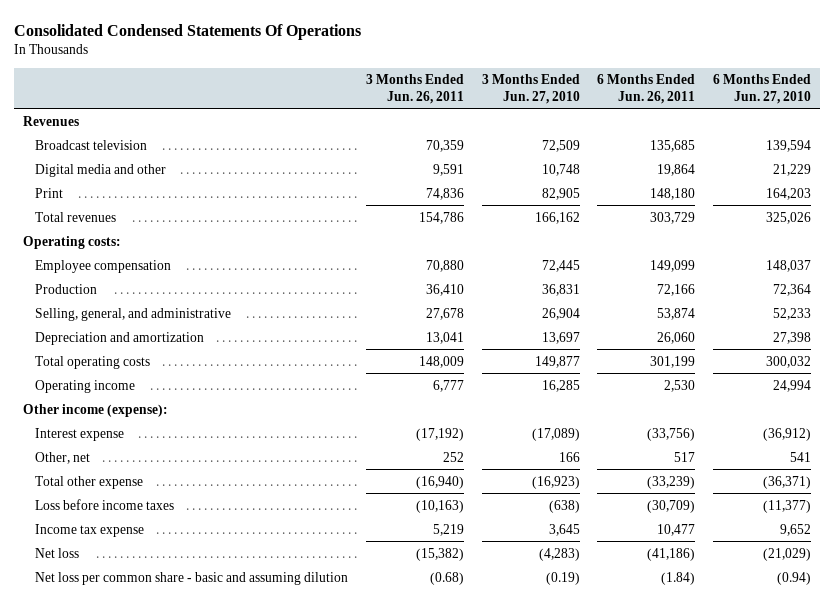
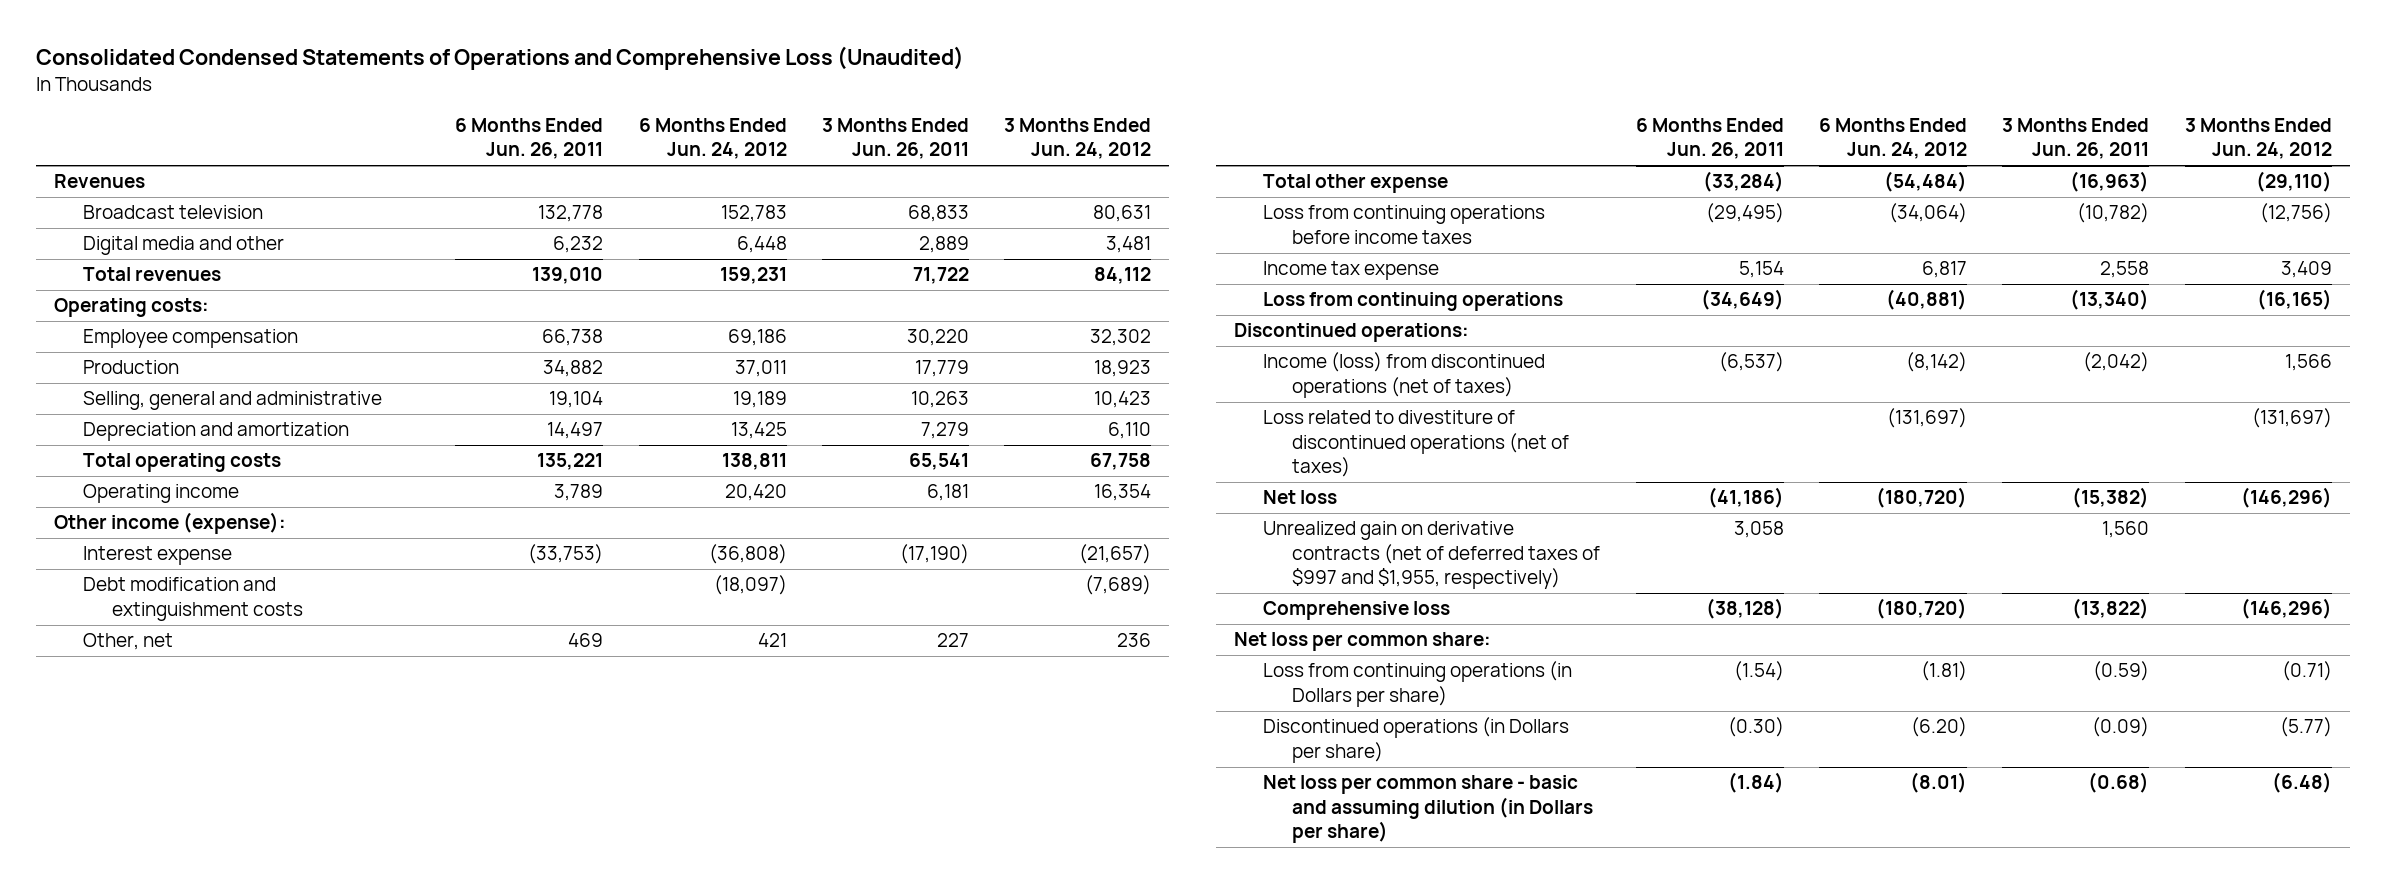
- Consolidated Condensed Statements Of Operations
+ Consolidated Condensed Statements of Operations and Comprehensive Loss (Unaudited)
- | 3 Months Ended Jun. 26, 2011 | 3 Months Ended Jun. 27, 2010 | 6 Months Ended Jun. 26, 2011 | 6 Months Ended Jun. 27, 2010
+ | 6 Months Ended Jun. 26, 2011 | 6 Months Ended Jun. 24, 2012 | 3 Months Ended Jun. 26, 2011 | 3 Months Ended Jun. 24, 2012
- Broadcast television | 70,359 | 72,509 | 135,685 | 139,594
- Digital media and other | 9,591 | 10,748 | 19,864 | 21,229
- Print | 74,836 | 82,905 | 148,180 | 164,203
- Total revenues | 154,786 | 166,162 | 303,729 | 325,026
+ Broadcast television | 132,778 | 152,783 | 68,833 | 80,631
+ Digital media and other | 6,232 | 6,448 | 2,889 | 3,481
+ Total revenues | 139,010 | 159,231 | 71,722 | 84,112
- Employee compensation | 70,880 | 72,445 | 149,099 | 148,037
- Production | 36,410 | 36,831 | 72,166 | 72,364
- Selling, general, and administrative | 27,678 | 26,904 | 53,874 | 52,233
- Depreciation and amortization | 13,041 | 13,697 | 26,060 | 27,398
- Total operating costs | 148,009 | 149,877 | 301,199 | 300,032
- Operating income | 6,777 | 16,285 | 2,530 | 24,994
+ Employee compensation | 66,738 | 69,186 | 30,220 | 32,302
+ Production | 34,882 | 37,011 | 17,779 | 18,923
+ Selling, general and administrative | 19,104 | 19,189 | 10,263 | 10,423
+ Depreciation and amortization | 14,497 | 13,425 | 7,279 | 6,110
+ Total operating costs | 135,221 | 138,811 | 65,541 | 67,758
+ Operating income | 3,789 | 20,420 | 6,181 | 16,354
- Interest expense | (17,192) | (17,089) | (33,756) | (36,912)
- Other, net | 252 | 166 | 517 | 541
- Total other expense | (16,940) | (16,923) | (33,239) | (36,371)
- Loss before income taxes | (10,163) | (638) | (30,709) | (11,377)
- Income tax expense | 5,219 | 3,645 | 10,477 | 9,652
+ Interest expense | (33,753) | (36,808) | (17,190) | (21,657)
+ Debt modification and extinguishment costs | | (18,097) | | (7,689)
+ Other, net | 469 | 421 | 227 | 236
+ Total other expense | (33,284) | (54,484) | (16,963) | (29,110)
+ Loss from continuing operations before income taxes | (29,495) | (34,064) | (10,782) | (12,756)
+ Income tax expense | 5,154 | 6,817 | 2,558 | 3,409
+ Loss from continuing operations | (34,649) | (40,881) | (13,340) | (16,165)
+ Discontinued operations:
+ Income (loss) from discontinued operations (net of taxes) | (6,537) | (8,142) | (2,042) | 1,566
+ Loss related to divestiture of discontinued operations (net of taxes) | | (131,697) | | (131,697)
- Net loss per common share - basic and assuming dilution | (0.68) | (0.19) | (1.84) | (0.94)
+ Unrealized gain on derivative contracts (net of deferred taxes of $997 and $1,955, respectively) | 3,058 | | 1,560 |
+ Comprehensive loss | (38,128) | (180,720) | (13,822) | (146,296)
+ Net loss per common share:
+ Loss from continuing operations (in Dollars per share) | (1.54) | (1.81) | (0.59) | (0.71)
+ Discontinued operations (in Dollars per share) | (0.30) | (6.20) | (0.09) | (5.77)
+ Net loss per common share - basic and assuming dilution (in Dollars per share) | (1.84) | (8.01) | (0.68) | (6.48)

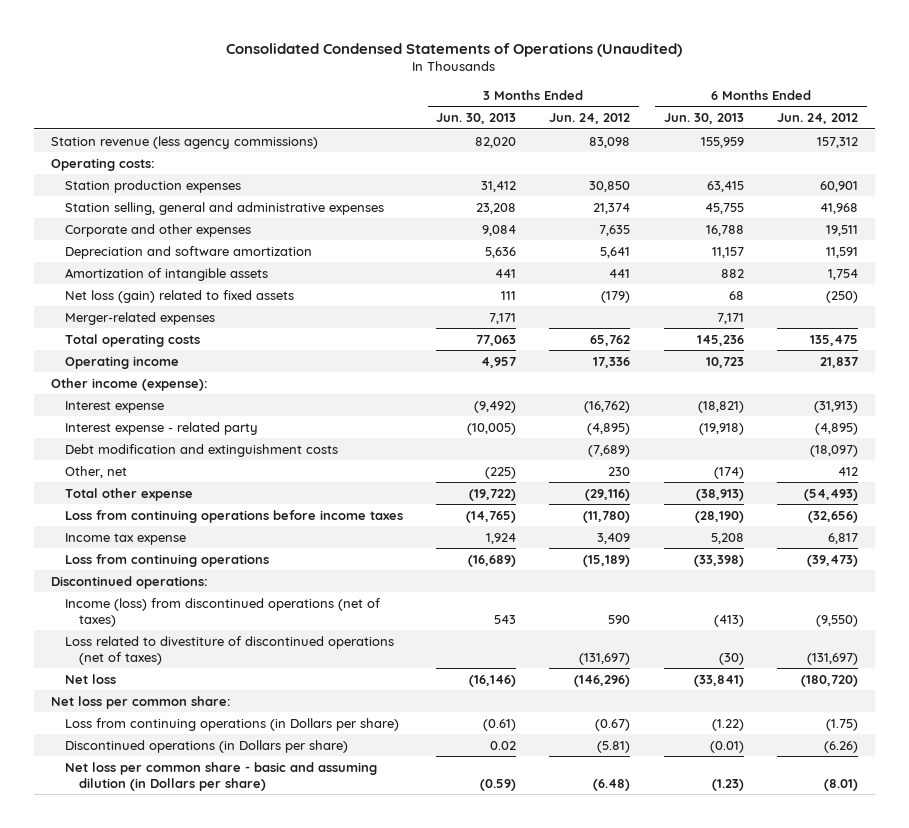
- Consolidated Condensed Statements of Operations and Comprehensive Loss (Unaudited)
+ Consolidated Condensed Statements of Operations (Unaudited)
- | 6 Months Ended Jun. 26, 2011 | 6 Months Ended Jun. 24, 2012 | 3 Months Ended Jun. 26, 2011 | 3 Months Ended Jun. 24, 2012
+ | 3 Months Ended Jun. 30, 2013 | 3 Months Ended Jun. 24, 2012 | 6 Months Ended Jun. 30, 2013 | 6 Months Ended Jun. 24, 2012
- Revenues
- Broadcast television | 132,778 | 152,783 | 68,833 | 80,631
- Digital media and other | 6,232 | 6,448 | 2,889 | 3,481
- Total revenues | 139,010 | 159,231 | 71,722 | 84,112
+ Station revenue (less agency commissions) | 82,020 | 83,098 | 155,959 | 157,312
- Employee compensation | 66,738 | 69,186 | 30,220 | 32,302
- Production | 34,882 | 37,011 | 17,779 | 18,923
- Selling, general and administrative | 19,104 | 19,189 | 10,263 | 10,423
- Depreciation and amortization | 14,497 | 13,425 | 7,279 | 6,110
- Total operating costs | 135,221 | 138,811 | 65,541 | 67,758
- Operating income | 3,789 | 20,420 | 6,181 | 16,354
+ Station production expenses | 31,412 | 30,850 | 63,415 | 60,901
+ Station selling, general and administrative expenses | 23,208 | 21,374 | 45,755 | 41,968
+ Corporate and other expenses | 9,084 | 7,635 | 16,788 | 19,511
+ Depreciation and software amortization | 5,636 | 5,641 | 11,157 | 11,591
+ Amortization of intangible assets | 441 | 441 | 882 | 1,754
+ Net loss (gain) related to fixed assets | 111 | (179) | 68 | (250)
+ Merger-related expenses | 7,171 | | 7,171 |
+ Total operating costs | 77,063 | 65,762 | 145,236 | 135,475
+ Operating income | 4,957 | 17,336 | 10,723 | 21,837
- Interest expense | (33,753) | (36,808) | (17,190) | (21,657)
+ Interest expense | (9,492) | (16,762) | (18,821) | (31,913)
+ Interest expense - related party | (10,005) | (4,895) | (19,918) | (4,895)
- Other, net | 469 | 421 | 227 | 236
- Total other expense | (33,284) | (54,484) | (16,963) | (29,110)
- Loss from continuing operations before income taxes | (29,495) | (34,064) | (10,782) | (12,756)
+ Other, net | (225) | 230 | (174) | 412
+ Total other expense | (19,722) | (29,116) | (38,913) | (54,493)
+ Loss from continuing operations before income taxes | (14,765) | (11,780) | (28,190) | (32,656)
- Loss from continuing operations | (34,649) | (40,881) | (13,340) | (16,165)
+ Loss from continuing operations | (16,689) | (15,189) | (33,398) | (39,473)
- Income (loss) from discontinued operations (net of taxes) | (6,537) | (8,142) | (2,042) | 1,566
+ Income (loss) from discontinued operations (net of taxes) | 543 | 590 | (413) | (9,550)
- Unrealized gain on derivative contracts (net of deferred taxes of $997 and $1,955, respectively) | 3,058 | | 1,560 |
- Comprehensive loss | (38,128) | (180,720) | (13,822) | (146,296)
- Loss from continuing operations (in Dollars per share) | (1.54) | (1.81) | (0.59) | (0.71)
- Discontinued operations (in Dollars per share) | (0.30) | (6.20) | (0.09) | (5.77)
+ Loss from continuing operations (in Dollars per share) | (0.61) | (0.67) | (1.22) | (1.75)
+ Discontinued operations (in Dollars per share) | 0.02 | (5.81) | (0.01) | (6.26)

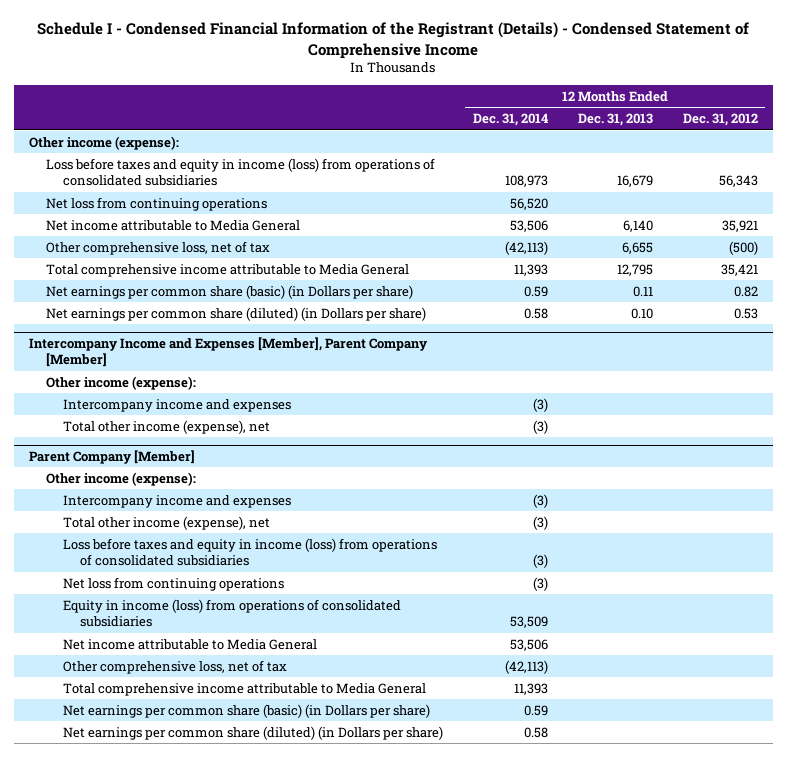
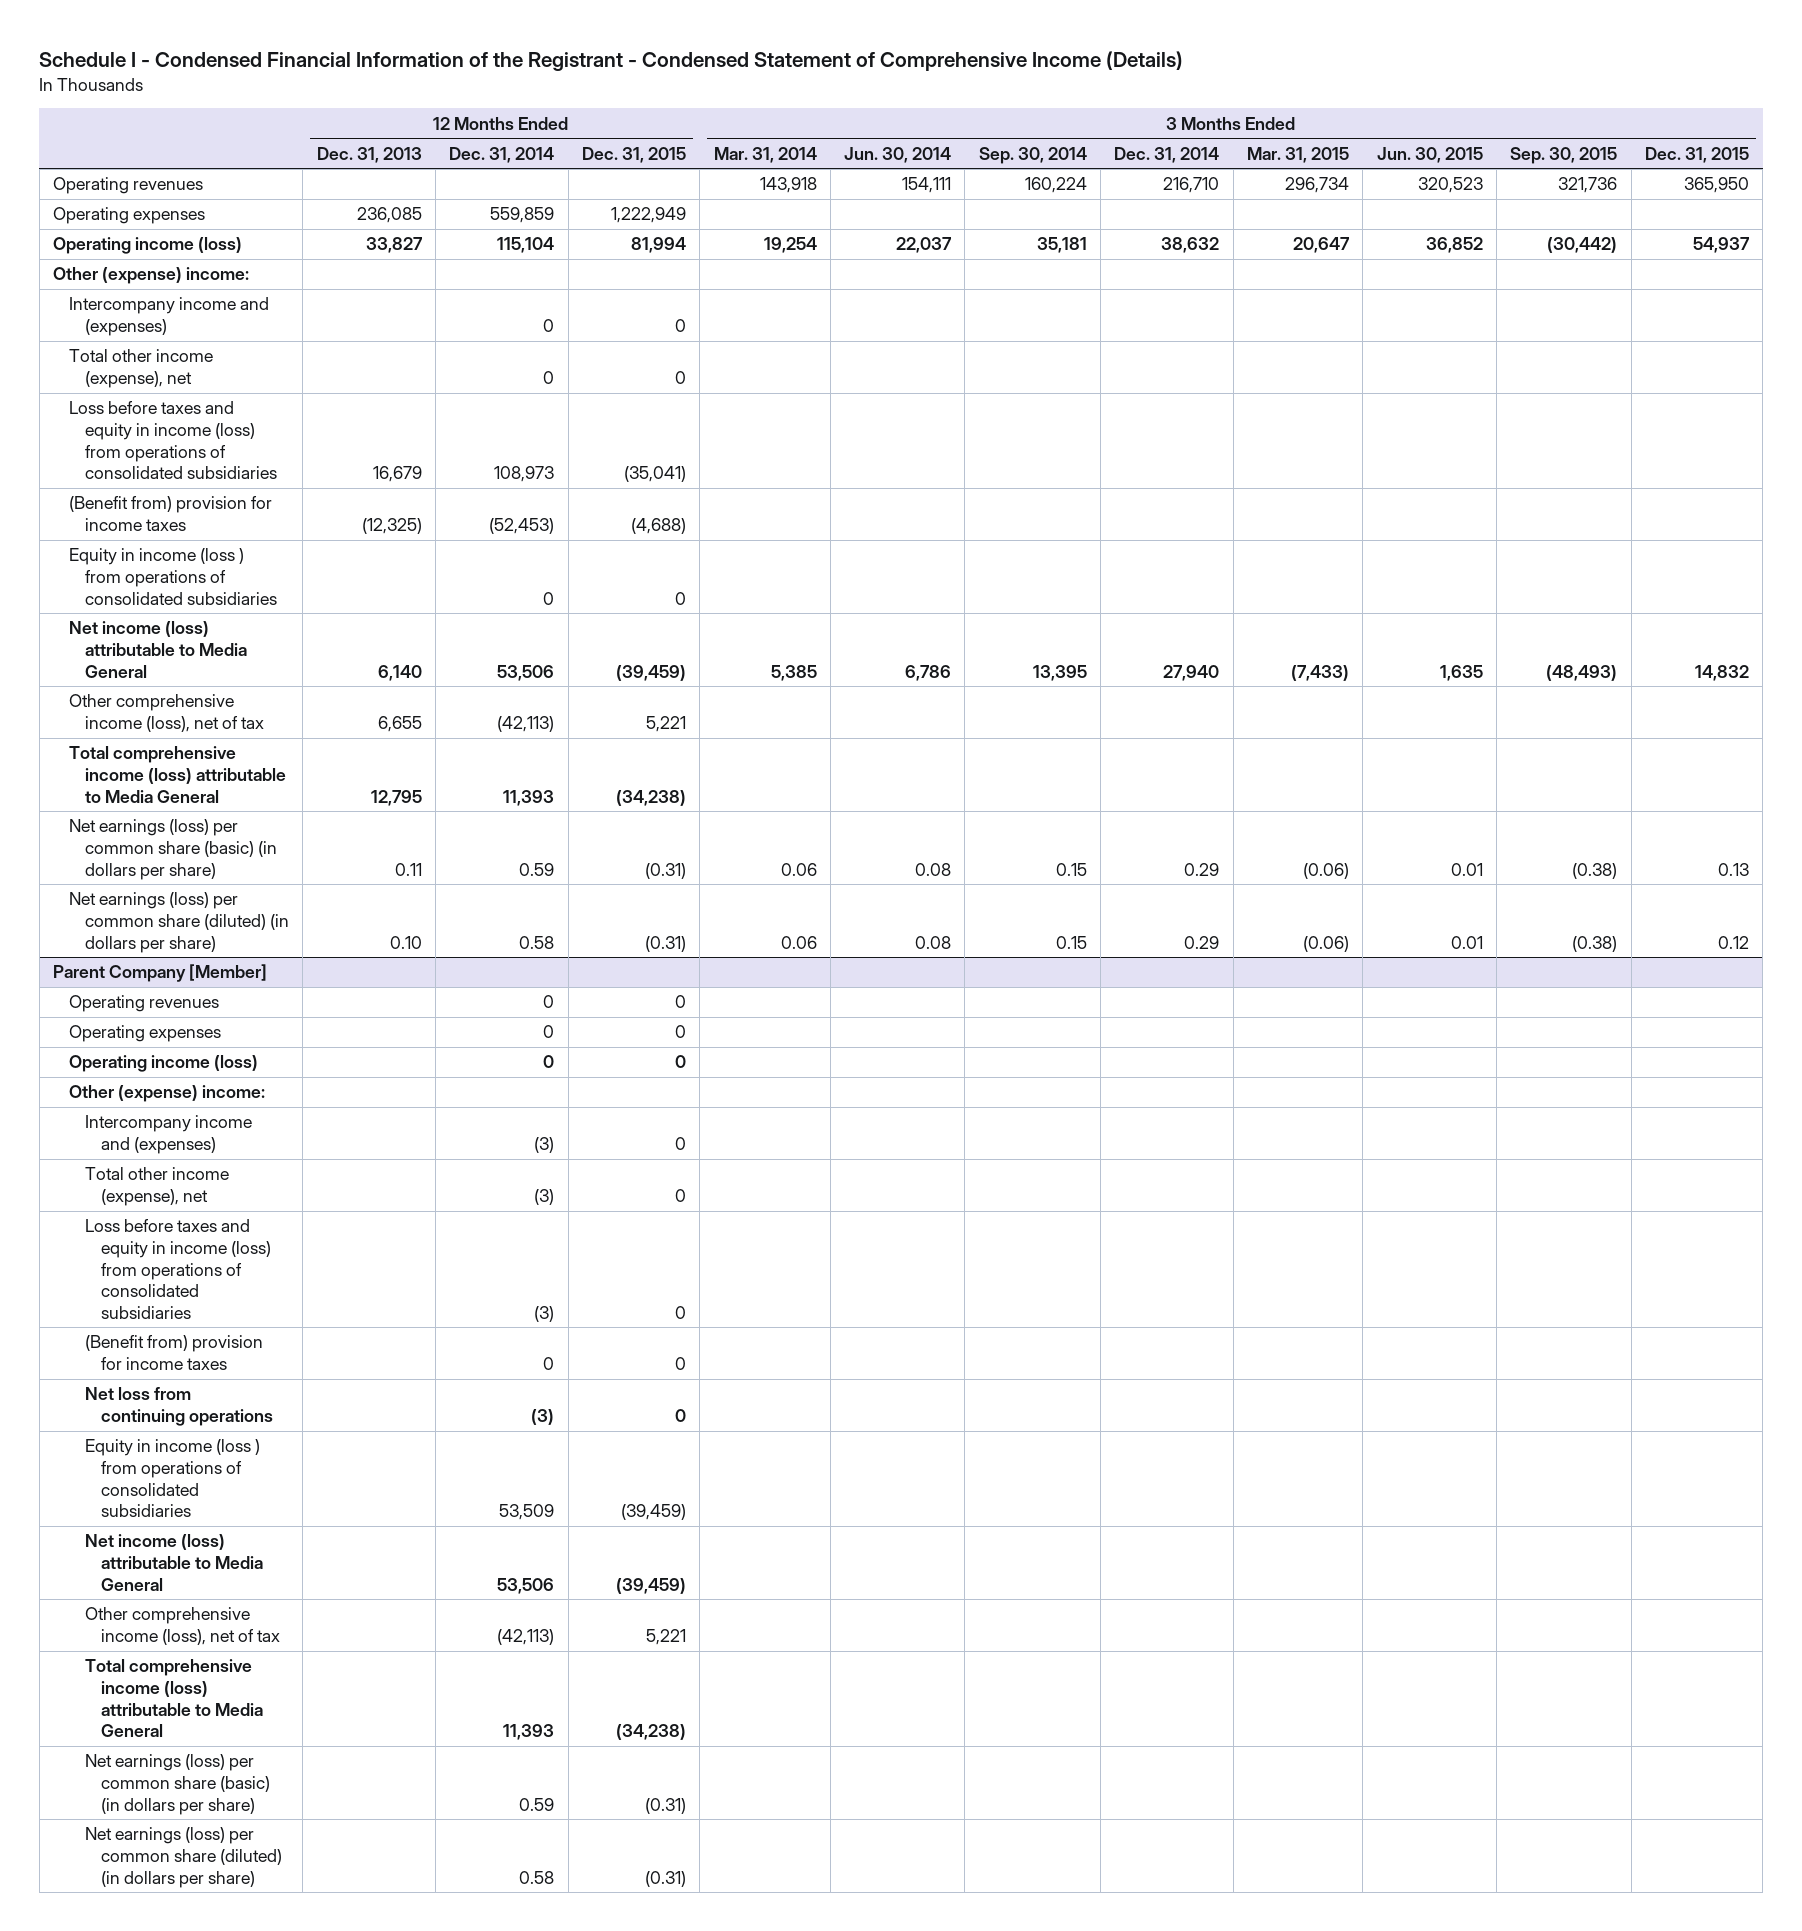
- Schedule I - Condensed Financial Information of the Registrant (Details) - Condensed Statement of Comprehensive Income
+ Schedule I - Condensed Financial Information of the Registrant - Condensed Statement of Comprehensive Income (Details)
- | 12 Months Ended Dec. 31, 2014 | 12 Months Ended Dec. 31, 2013 | 12 Months Ended Dec. 31, 2012
+ | 12 Months Ended Dec. 31, 2013 | 12 Months Ended Dec. 31, 2014 | 12 Months Ended Dec. 31, 2015 | 3 Months Ended Mar. 31, 2014 | 3 Months Ended Jun. 30, 2014 | 3 Months Ended Sep. 30, 2014 | 3 Months Ended Dec. 31, 2014 | 3 Months Ended Mar. 31, 2015 | 3 Months Ended Jun. 30, 2015 | 3 Months Ended Sep. 30, 2015 | 3 Months Ended Dec. 31, 2015
- Other income (expense):
+ Operating revenues | | | | 143,918 | 154,111 | 160,224 | 216,710 | 296,734 | 320,523 | 321,736 | 365,950
+ Operating expenses | 236,085 | 559,859 | 1,222,949 | | | | | | | |
+ Operating income (loss) | 33,827 | 115,104 | 81,994 | 19,254 | 22,037 | 35,181 | 38,632 | 20,647 | 36,852 | (30,442) | 54,937
+ Other (expense) income:
+ Intercompany income and (expenses) | | 0 | 0 | | | | | | | |
+ Total other income (expense), net | | 0 | 0 | | | | | | | |
- Net loss from continuing operations | 56,520 | |
- Net income attributable to Media General | 53,506 | 6,140 | 35,921
- Other comprehensive loss, net of tax | (42,113) | 6,655 | (500)
- Total comprehensive income attributable to Media General | 11,393 | 12,795 | 35,421
- Net earnings per common share (basic) (in Dollars per share) | 0.59 | 0.11 | 0.82
- Net earnings per common share (diluted) (in Dollars per share) | 0.58 | 0.10 | 0.53
- Intercompany Income and Expenses [Member], Parent Company [Member]
- Other income (expense):
- Intercompany income and expenses | (3) | |
- Total other income (expense), net | (3) | |
+ (Benefit from) provision for income taxes | (12,325) | (52,453) | (4,688) | | | | | | | |
+ Equity in income (loss ) from operations of consolidated subsidiaries | | 0 | 0 | | | | | | | |
+ Net income (loss) attributable to Media General | 6,140 | 53,506 | (39,459) | 5,385 | 6,786 | 13,395 | 27,940 | (7,433) | 1,635 | (48,493) | 14,832
+ Other comprehensive income (loss), net of tax | 6,655 | (42,113) | 5,221 | | | | | | | |
+ Total comprehensive income (loss) attributable to Media General | 12,795 | 11,393 | (34,238) | | | | | | | |
+ Net earnings (loss) per common share (basic) (in dollars per share) | 0.11 | 0.59 | (0.31) | 0.06 | 0.08 | 0.15 | 0.29 | (0.06) | 0.01 | (0.38) | 0.13
+ Net earnings (loss) per common share (diluted) (in dollars per share) | 0.10 | 0.58 | (0.31) | 0.06 | 0.08 | 0.15 | 0.29 | (0.06) | 0.01 | (0.38) | 0.12
@ Parent Company [Member]
- Other income (expense):
- Intercompany income and expenses | (3) | |
+ Operating revenues | | 0 | 0 | | | | | | | |
+ Operating expenses | | 0 | 0 | | | | | | | |
+ Operating income (loss) | | 0 | 0 | | | | | | | |
+ Other (expense) income:
+ Intercompany income and (expenses) | | (3) | 0 | | | | | | | |
+ (Benefit from) provision for income taxes | | 0 | 0 | | | | | | | |
- Equity in income (loss) from operations of consolidated subsidiaries | 53,509 | |
- Net income attributable to Media General | 53,506 | |
- Other comprehensive loss, net of tax | (42,113) | |
- Total comprehensive income attributable to Media General | 11,393 | |
- Net earnings per common share (basic) (in Dollars per share) | 0.59 | |
- Net earnings per common share (diluted) (in Dollars per share) | 0.58 | |
+ Equity in income (loss ) from operations of consolidated subsidiaries | | 53,509 | (39,459) | | | | | | | |
+ Net income (loss) attributable to Media General | | 53,506 | (39,459) | | | | | | | |
+ Other comprehensive income (loss), net of tax | | (42,113) | 5,221 | | | | | | | |
+ Total comprehensive income (loss) attributable to Media General | | 11,393 | (34,238) | | | | | | | |
+ Net earnings (loss) per common share (basic) (in dollars per share) | | 0.59 | (0.31) | | | | | | | |
+ Net earnings (loss) per common share (diluted) (in dollars per share) | | 0.58 | (0.31) | | | | | | | |

